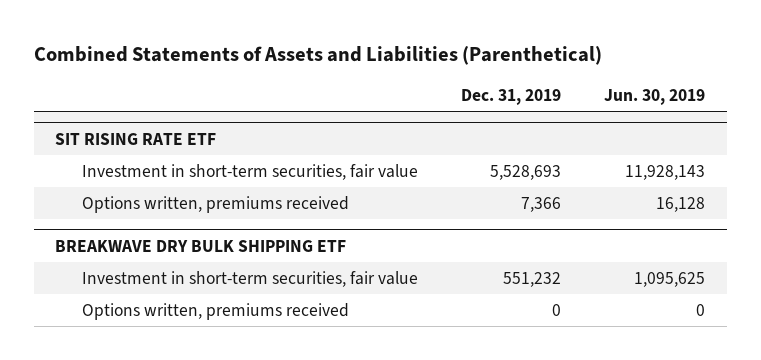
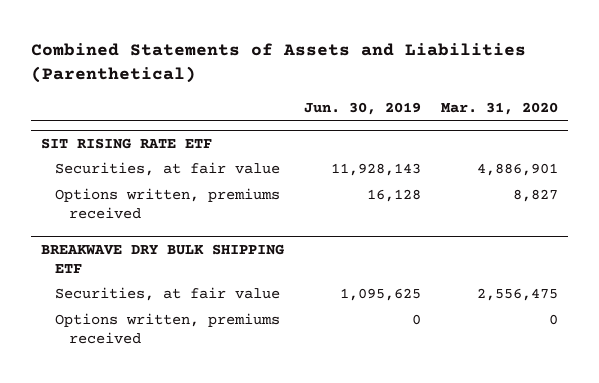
- | Dec. 31, 2019 | Jun. 30, 2019
+ | Jun. 30, 2019 | Mar. 31, 2020
@ SIT RISING RATE ETF
- Investment in short-term securities, fair value | 5,528,693 | 11,928,143
+ Securities, at fair value | 11,928,143 | 4,886,901
@ BREAKWAVE DRY BULK SHIPPING ETF
- Investment in short-term securities, fair value | 551,232 | 1,095,625
+ Securities, at fair value | 1,095,625 | 2,556,475

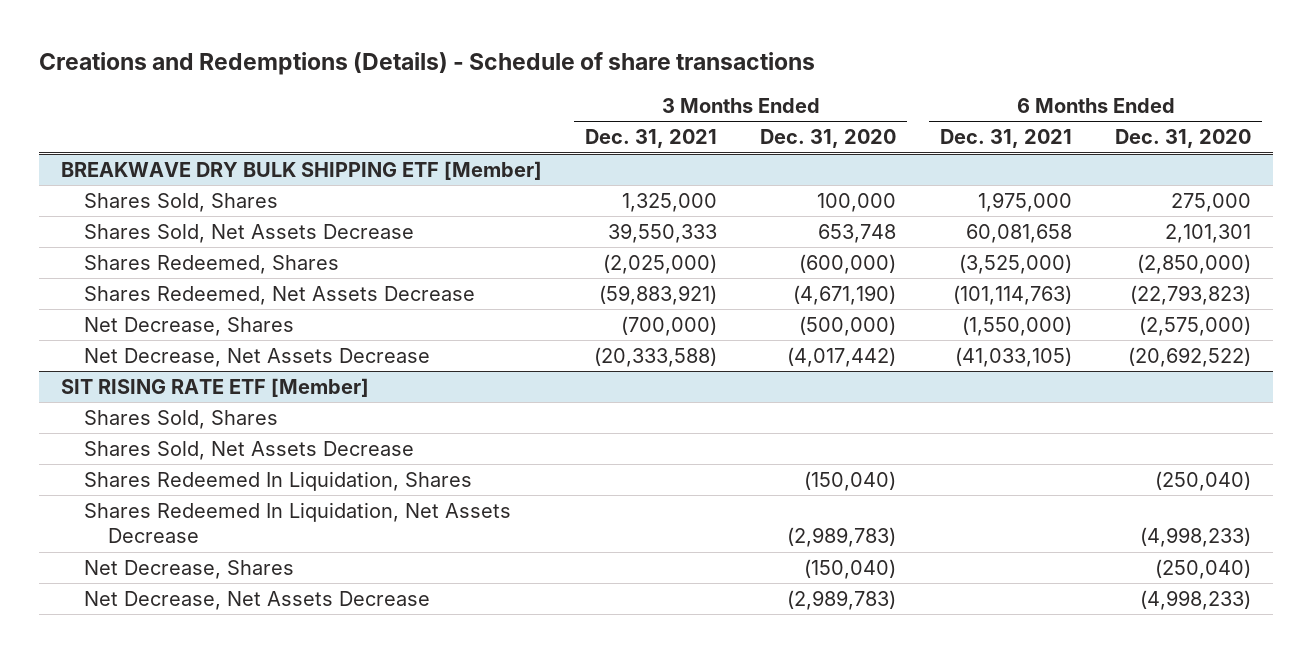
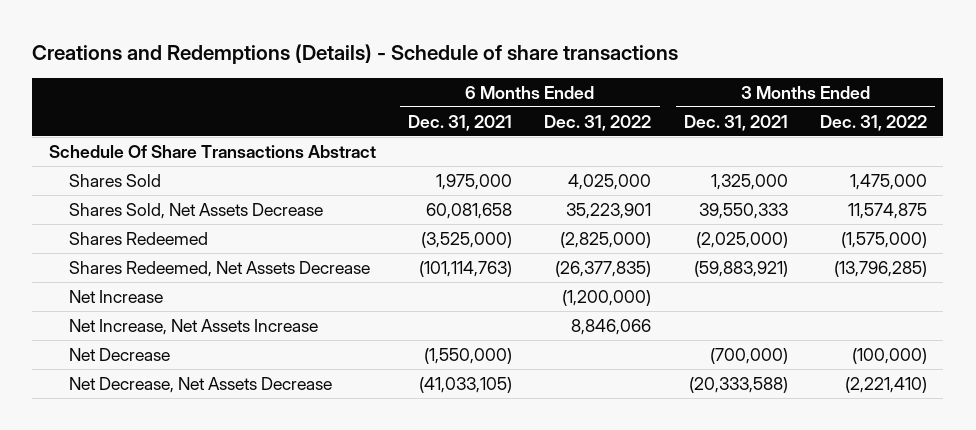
- | 3 Months Ended Dec. 31, 2021 | 3 Months Ended Dec. 31, 2020 | 6 Months Ended Dec. 31, 2021 | 6 Months Ended Dec. 31, 2020
+ | 6 Months Ended Dec. 31, 2021 | 6 Months Ended Dec. 31, 2022 | 3 Months Ended Dec. 31, 2021 | 3 Months Ended Dec. 31, 2022
- BREAKWAVE DRY BULK SHIPPING ETF [Member]
- Shares Sold, Shares | 1,325,000 | 100,000 | 1,975,000 | 275,000
+ Schedule Of Share Transactions Abstract
+ Shares Sold | 1,975,000 | 4,025,000 | 1,325,000 | 1,475,000
- Shares Redeemed, Shares | (2,025,000) | (600,000) | (3,525,000) | (2,850,000)
+ Shares Redeemed | (3,525,000) | (2,825,000) | (2,025,000) | (1,575,000)
- Net Decrease, Shares | (700,000) | (500,000) | (1,550,000) | (2,575,000)
+ Net Increase | | (1,200,000) | |
+ Net Increase, Net Assets Increase | | 8,846,066 | |
+ Net Decrease | (1,550,000) | | (700,000) | (100,000)
- SIT RISING RATE ETF [Member]
- Shares Sold, Shares
- Shares Sold, Net Assets Decrease
- Shares Redeemed In Liquidation, Shares | | (150,040) | | (250,040)
- Shares Redeemed In Liquidation, Net Assets Decrease | | (2,989,783) | | (4,998,233)
- Net Decrease, Shares | | (150,040) | | (250,040)
- Net Decrease, Net Assets Decrease | | (2,989,783) | | (4,998,233)

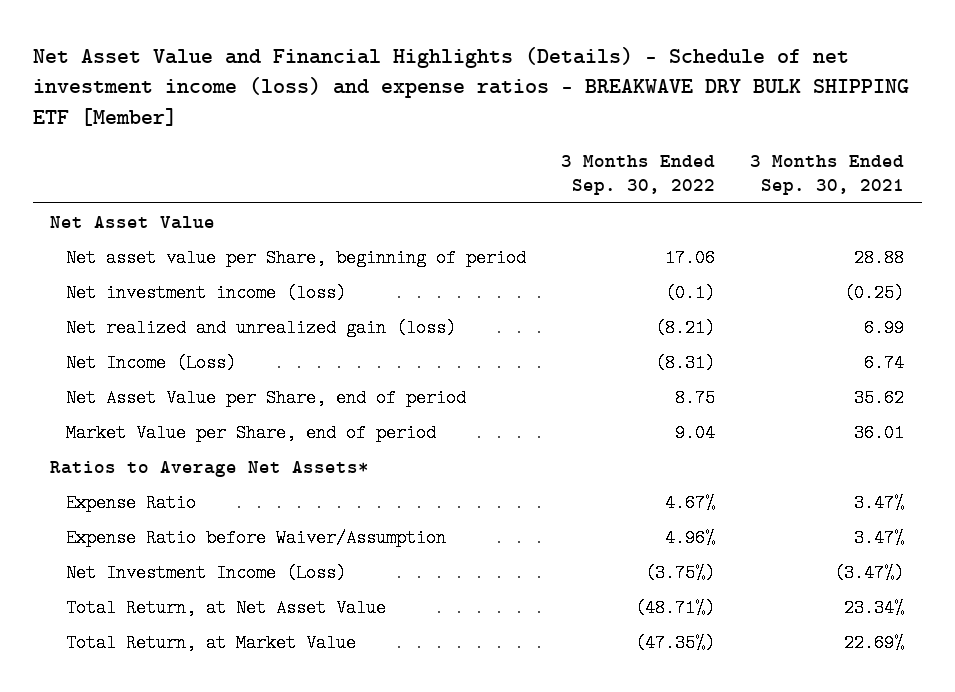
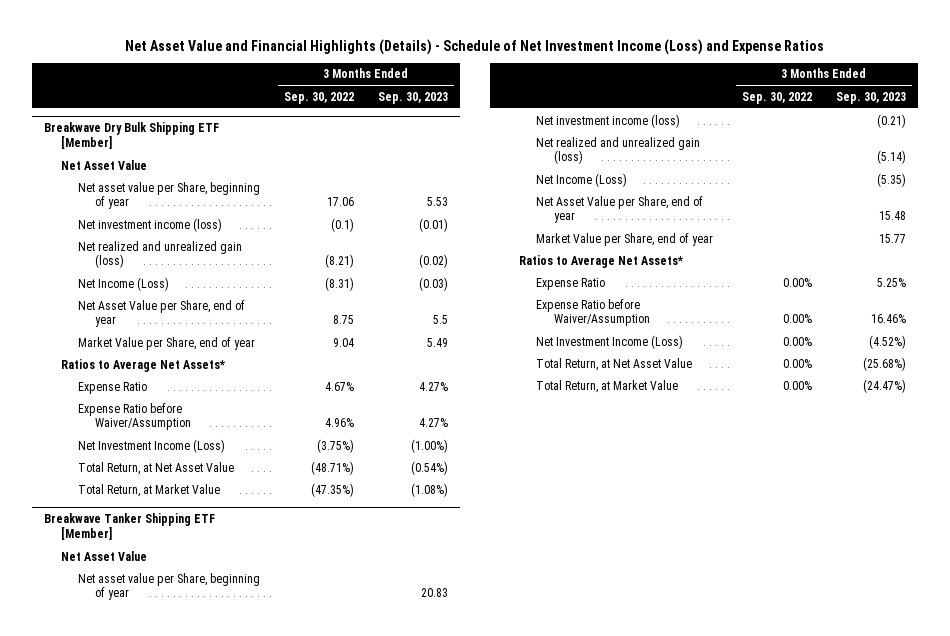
- Net Asset Value and Financial Highlights (Details) - Schedule of net investment income (loss) and expense ratios - BREAKWAVE DRY BULK SHIPPING ETF [Member]
+ Net Asset Value and Financial Highlights (Details) - Schedule of Net Investment Income (Loss) and Expense Ratios
- | 3 Months Ended Sep. 30, 2022 | 3 Months Ended Sep. 30, 2021
+ | 3 Months Ended Sep. 30, 2022 | 3 Months Ended Sep. 30, 2023
+ Breakwave Dry Bulk Shipping ETF [Member]
- Net asset value per Share, beginning of period | 17.06 | 28.88
+ Net asset value per Share, beginning of year | 17.06 | 5.53
- Net Asset Value per Share, end of period | 8.75 | 35.62
- Market Value per Share, end of period | 9.04 | 36.01
+ Net Asset Value per Share, end of year | 8.75 | 5.5
+ Market Value per Share, end of year | 9.04 | 5.49
+ Breakwave Tanker Shipping ETF [Member]
+ Net Asset Value
+ Net asset value per Share, beginning of year | | 20.83
+ Net investment income (loss) | | (0.21)
+ Net realized and unrealized gain (loss) | | (5.14)
+ Net Income (Loss) | | (5.35)
+ Net Asset Value per Share, end of year | | 15.48
+ Market Value per Share, end of year | | 15.77
+ Ratios to Average Net Assets*
+ Expense Ratio | 0.00% | 5.25%
+ Expense Ratio before Waiver/Assumption | 0.00% | 16.46%
+ Net Investment Income (Loss) | 0.00% | (4.52%)
+ Total Return, at Net Asset Value | 0.00% | (25.68%)
+ Total Return, at Market Value | 0.00% | (24.47%)

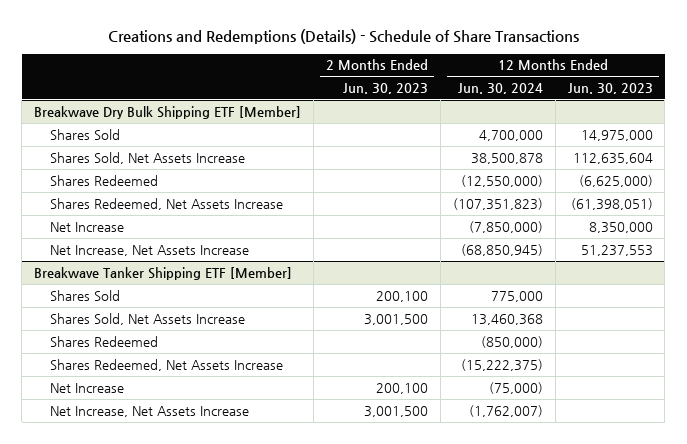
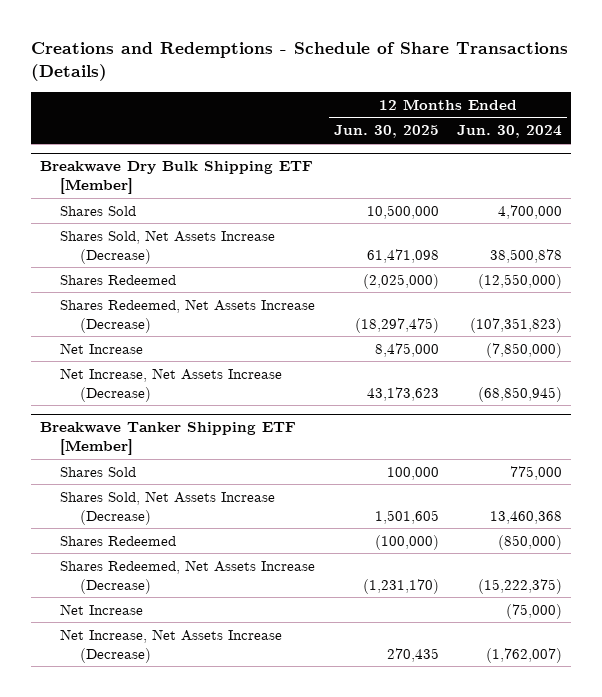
- Creations and Redemptions (Details) - Schedule of Share Transactions
+ Creations and Redemptions - Schedule of Share Transactions (Details)
- | 2 Months Ended Jun. 30, 2023 | 12 Months Ended Jun. 30, 2024 | 12 Months Ended Jun. 30, 2023
+ | 12 Months Ended Jun. 30, 2025 | 12 Months Ended Jun. 30, 2024
@ Breakwave Dry Bulk Shipping ETF [Member]
- Shares Sold, Net Assets Increase | | 38,500,878 | 112,635,604
+ Shares Sold, Net Assets Increase (Decrease) | 61,471,098 | 38,500,878
- Shares Redeemed, Net Assets Increase | | (107,351,823) | (61,398,051)
+ Shares Redeemed, Net Assets Increase (Decrease) | (18,297,475) | (107,351,823)
- Net Increase, Net Assets Increase | | (68,850,945) | 51,237,553
+ Net Increase, Net Assets Increase (Decrease) | 43,173,623 | (68,850,945)
@ Breakwave Tanker Shipping ETF [Member]
- Shares Sold, Net Assets Increase | 3,001,500 | 13,460,368 |
+ Shares Sold, Net Assets Increase (Decrease) | 1,501,605 | 13,460,368
- Shares Redeemed, Net Assets Increase | | (15,222,375) |
+ Shares Redeemed, Net Assets Increase (Decrease) | (1,231,170) | (15,222,375)
- Net Increase, Net Assets Increase | 3,001,500 | (1,762,007) |
+ Net Increase, Net Assets Increase (Decrease) | 270,435 | (1,762,007)

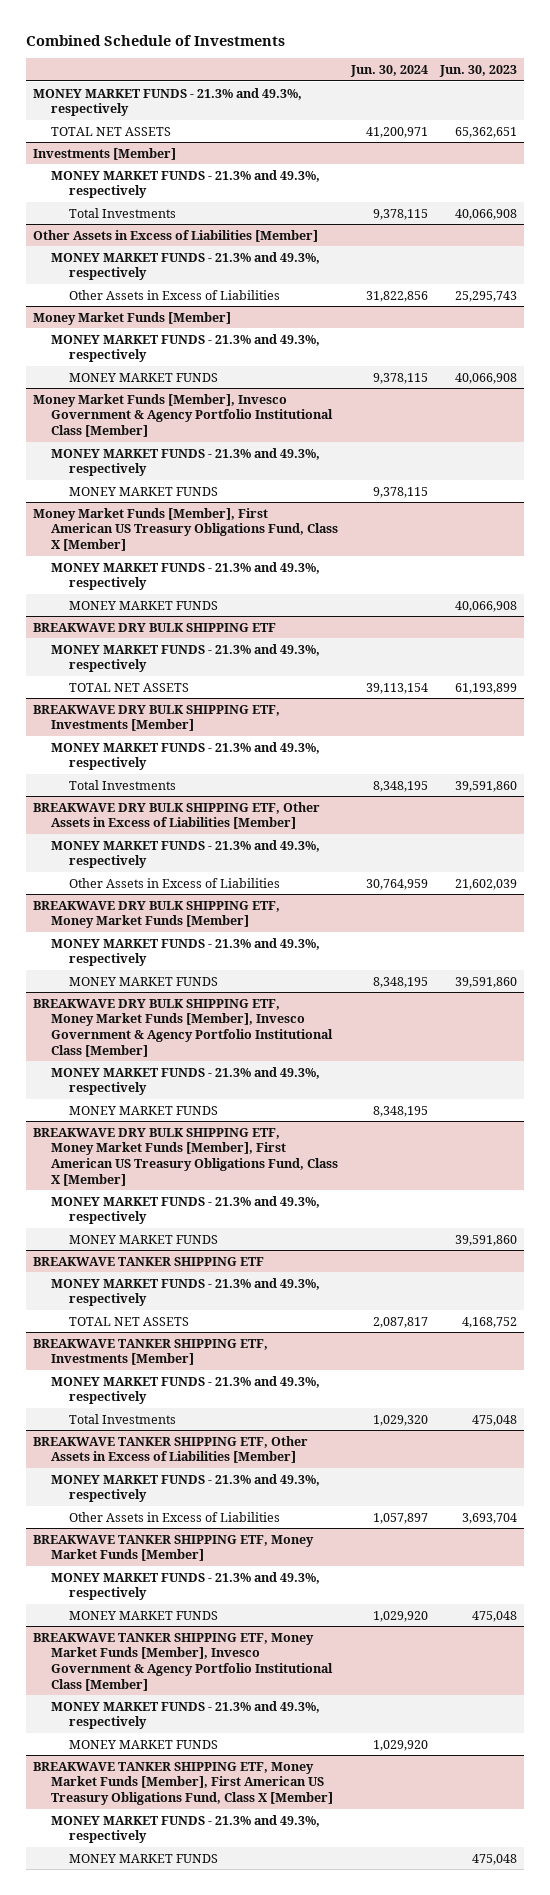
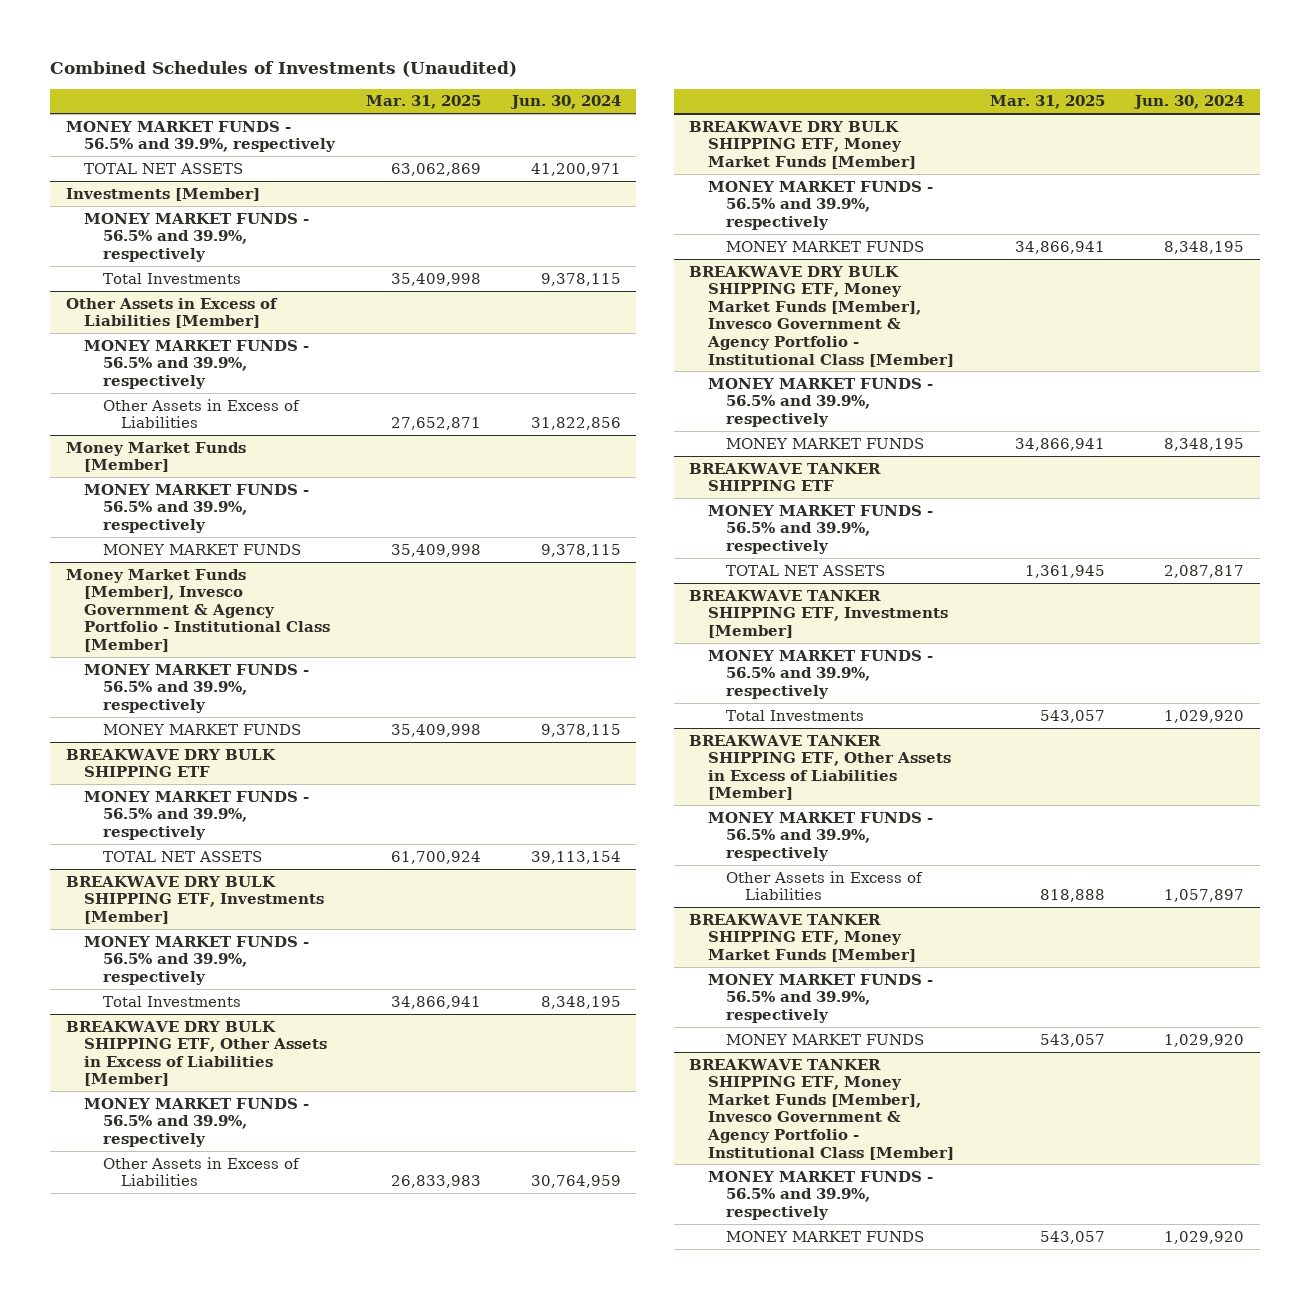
- Combined Schedule of Investments
+ Combined Schedules of Investments (Unaudited)
- | Jun. 30, 2024 | Jun. 30, 2023
+ | Mar. 31, 2025 | Jun. 30, 2024
- MONEY MARKET FUNDS - 21.3% and 49.3%, respectively
+ MONEY MARKET FUNDS - 56.5% and 39.9%, respectively
@ Investments [Member]
- MONEY MARKET FUNDS - 21.3% and 49.3%, respectively
+ MONEY MARKET FUNDS - 56.5% and 39.9%, respectively
@ Other Assets in Excess of Liabilities [Member]
- MONEY MARKET FUNDS - 21.3% and 49.3%, respectively
+ MONEY MARKET FUNDS - 56.5% and 39.9%, respectively
@ Money Market Funds [Member]
- MONEY MARKET FUNDS - 21.3% and 49.3%, respectively
+ MONEY MARKET FUNDS - 56.5% and 39.9%, respectively
- Money Market Funds [Member], Invesco Government & Agency Portfolio Institutional Class [Member]
- MONEY MARKET FUNDS - 21.3% and 49.3%, respectively
+ Money Market Funds [Member], Invesco Government & Agency Portfolio - Institutional Class [Member]
+ MONEY MARKET FUNDS - 56.5% and 39.9%, respectively
- Money Market Funds [Member], First American US Treasury Obligations Fund, Class X [Member]
- MONEY MARKET FUNDS - 21.3% and 49.3%, respectively
- MONEY MARKET FUNDS | | 40,066,908
@ BREAKWAVE DRY BULK SHIPPING ETF
- MONEY MARKET FUNDS - 21.3% and 49.3%, respectively
+ MONEY MARKET FUNDS - 56.5% and 39.9%, respectively
@ BREAKWAVE DRY BULK SHIPPING ETF, Investments [Member]
- MONEY MARKET FUNDS - 21.3% and 49.3%, respectively
+ MONEY MARKET FUNDS - 56.5% and 39.9%, respectively
@ BREAKWAVE DRY BULK SHIPPING ETF, Other Assets in Excess of Liabilities [Member]
- MONEY MARKET FUNDS - 21.3% and 49.3%, respectively
+ MONEY MARKET FUNDS - 56.5% and 39.9%, respectively
@ BREAKWAVE DRY BULK SHIPPING ETF, Money Market Funds [Member]
- MONEY MARKET FUNDS - 21.3% and 49.3%, respectively
+ MONEY MARKET FUNDS - 56.5% and 39.9%, respectively
- BREAKWAVE DRY BULK SHIPPING ETF, Money Market Funds [Member], Invesco Government & Agency Portfolio Institutional Class [Member]
- MONEY MARKET FUNDS - 21.3% and 49.3%, respectively
+ BREAKWAVE DRY BULK SHIPPING ETF, Money Market Funds [Member], Invesco Government & Agency Portfolio - Institutional Class [Member]
+ MONEY MARKET FUNDS - 56.5% and 39.9%, respectively
- BREAKWAVE DRY BULK SHIPPING ETF, Money Market Funds [Member], First American US Treasury Obligations Fund, Class X [Member]
- MONEY MARKET FUNDS - 21.3% and 49.3%, respectively
- MONEY MARKET FUNDS | | 39,591,860
@ BREAKWAVE TANKER SHIPPING ETF
- MONEY MARKET FUNDS - 21.3% and 49.3%, respectively
+ MONEY MARKET FUNDS - 56.5% and 39.9%, respectively
@ BREAKWAVE TANKER SHIPPING ETF, Investments [Member]
- MONEY MARKET FUNDS - 21.3% and 49.3%, respectively
- Total Investments | 1,029,320 | 475,048
+ MONEY MARKET FUNDS - 56.5% and 39.9%, respectively
+ Total Investments | 543,057 | 1,029,920
@ BREAKWAVE TANKER SHIPPING ETF, Other Assets in Excess of Liabilities [Member]
- MONEY MARKET FUNDS - 21.3% and 49.3%, respectively
+ MONEY MARKET FUNDS - 56.5% and 39.9%, respectively
@ BREAKWAVE TANKER SHIPPING ETF, Money Market Funds [Member]
- MONEY MARKET FUNDS - 21.3% and 49.3%, respectively
+ MONEY MARKET FUNDS - 56.5% and 39.9%, respectively
- BREAKWAVE TANKER SHIPPING ETF, Money Market Funds [Member], Invesco Government & Agency Portfolio Institutional Class [Member]
- MONEY MARKET FUNDS - 21.3% and 49.3%, respectively
+ BREAKWAVE TANKER SHIPPING ETF, Money Market Funds [Member], Invesco Government & Agency Portfolio - Institutional Class [Member]
+ MONEY MARKET FUNDS - 56.5% and 39.9%, respectively
- BREAKWAVE TANKER SHIPPING ETF, Money Market Funds [Member], First American US Treasury Obligations Fund, Class X [Member]
- MONEY MARKET FUNDS - 21.3% and 49.3%, respectively
- MONEY MARKET FUNDS | | 475,048

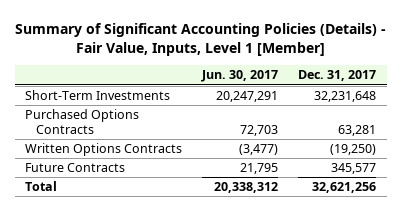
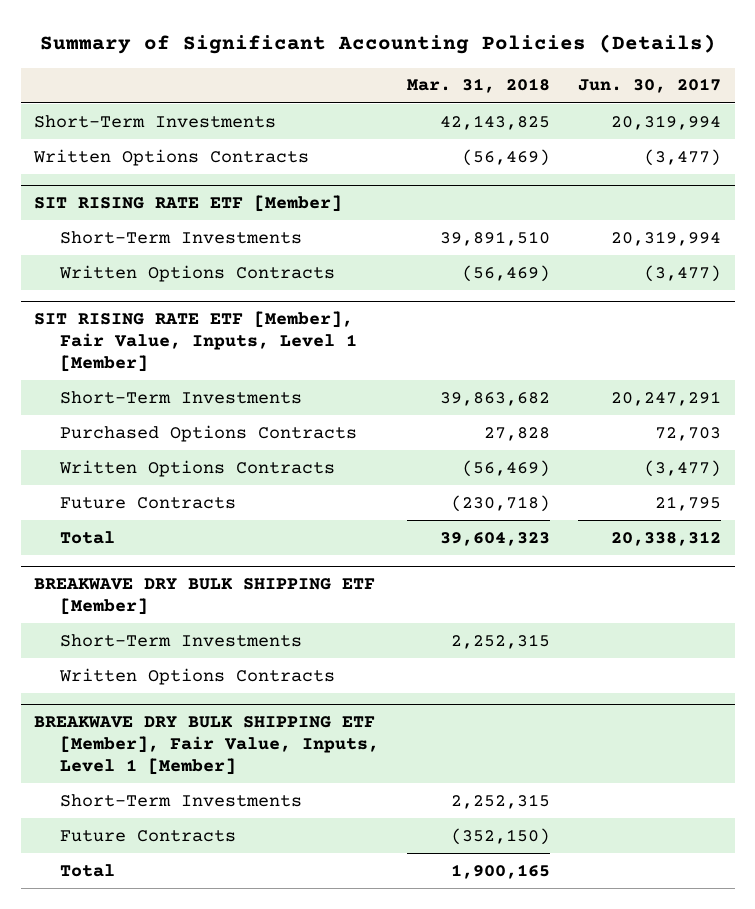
- Summary of Significant Accounting Policies (Details) - Fair Value, Inputs, Level 1 [Member]
+ Summary of Significant Accounting Policies (Details)
- | Jun. 30, 2017 | Dec. 31, 2017
+ | Mar. 31, 2018 | Jun. 30, 2017
+ Short-Term Investments | 42,143,825 | 20,319,994
+ Written Options Contracts | (56,469) | (3,477)
+ SIT RISING RATE ETF [Member]
+ Short-Term Investments | 39,891,510 | 20,319,994
+ Written Options Contracts | (56,469) | (3,477)
+ SIT RISING RATE ETF [Member], Fair Value, Inputs, Level 1 [Member]
+ BREAKWAVE DRY BULK SHIPPING ETF [Member]
+ Short-Term Investments | 2,252,315 |
+ Written Options Contracts
+ BREAKWAVE DRY BULK SHIPPING ETF [Member], Fair Value, Inputs, Level 1 [Member]
+ Short-Term Investments | 2,252,315 |
+ Future Contracts | (352,150) |
+ Total | 1,900,165 |

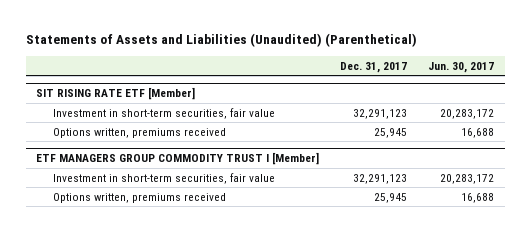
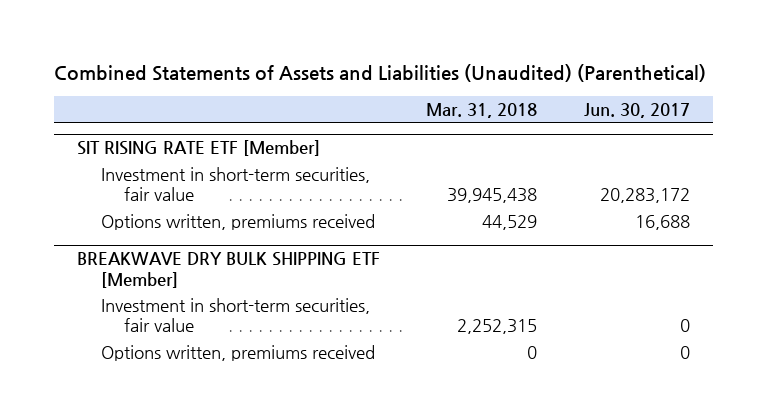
- Statements of Assets and Liabilities (Unaudited) (Parenthetical)
+ Combined Statements of Assets and Liabilities (Unaudited) (Parenthetical)
- | Dec. 31, 2017 | Jun. 30, 2017
+ | Mar. 31, 2018 | Jun. 30, 2017
- ETF MANAGERS GROUP COMMODITY TRUST I [Member]
- Investment in short-term securities, fair value | 32,291,123 | 20,283,172
- Options written, premiums received | 25,945 | 16,688
+ BREAKWAVE DRY BULK SHIPPING ETF [Member]
+ Investment in short-term securities, fair value | 2,252,315 | 0
+ Options written, premiums received | 0 | 0

